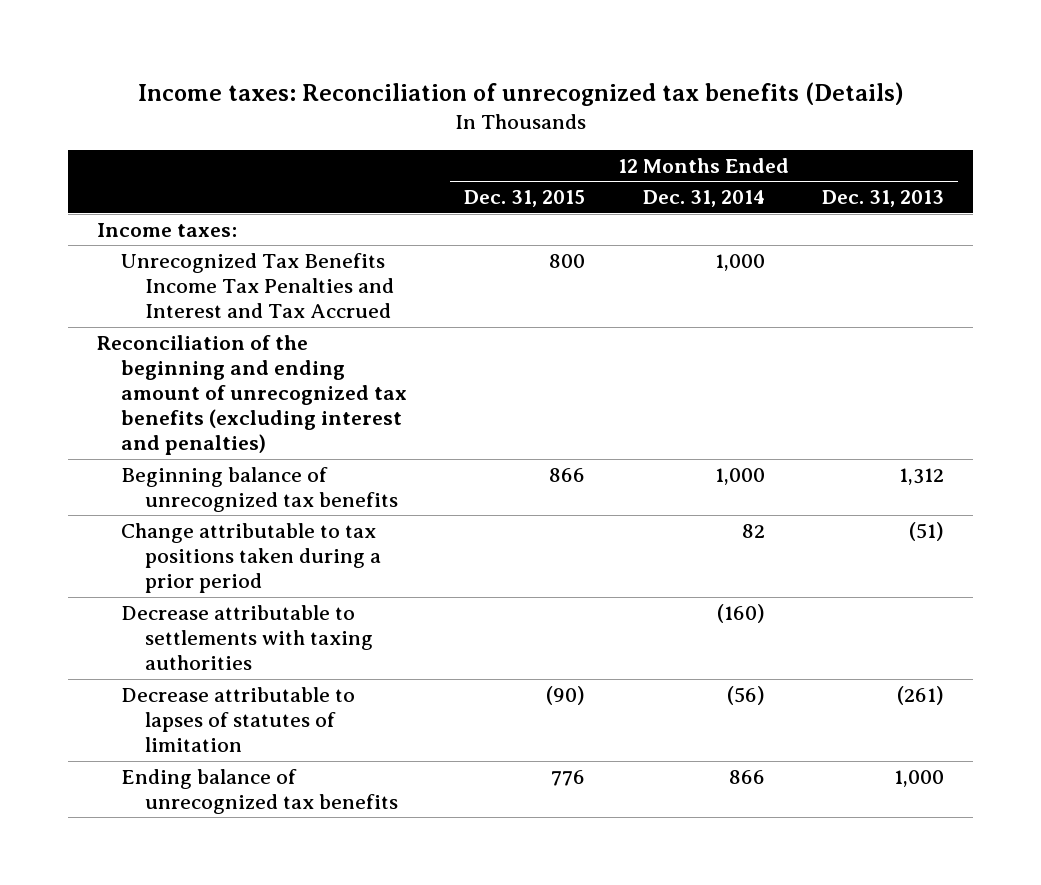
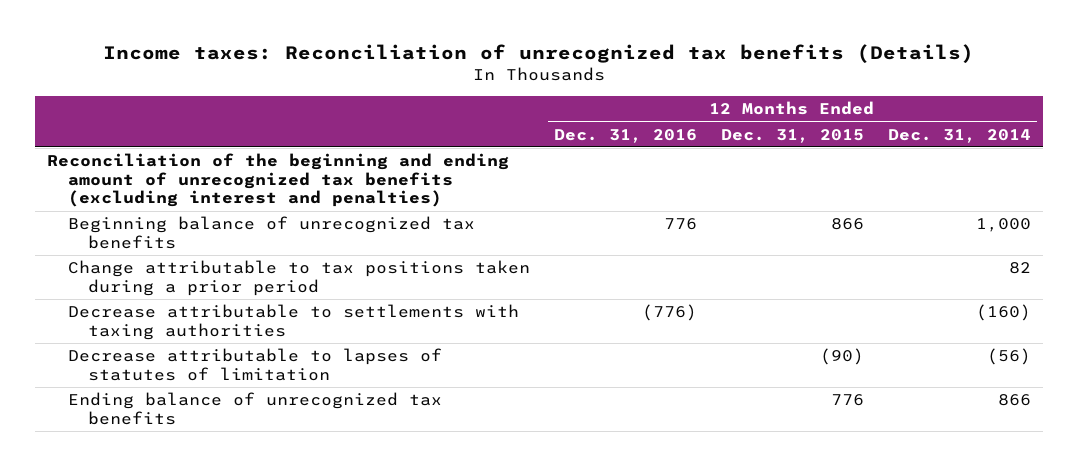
- | 12 Months Ended Dec. 31, 2015 | 12 Months Ended Dec. 31, 2014 | 12 Months Ended Dec. 31, 2013
+ | 12 Months Ended Dec. 31, 2016 | 12 Months Ended Dec. 31, 2015 | 12 Months Ended Dec. 31, 2014
- Income taxes:
- Unrecognized Tax Benefits Income Tax Penalties and Interest and Tax Accrued | 800 | 1,000 |

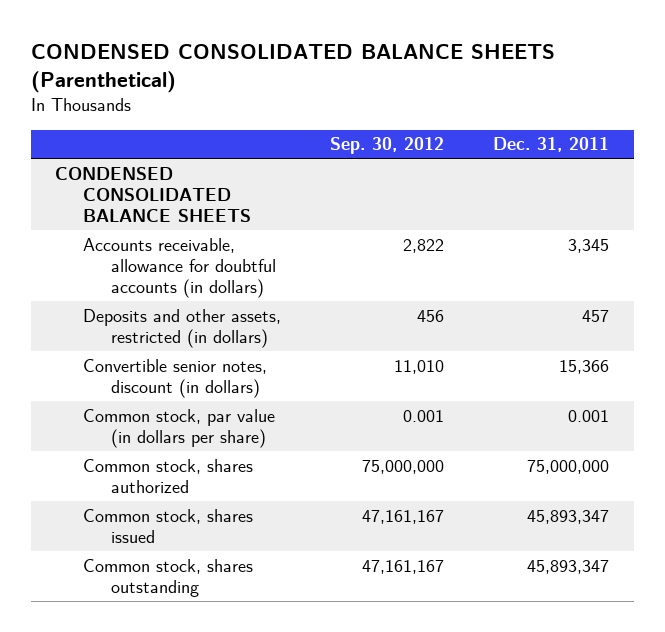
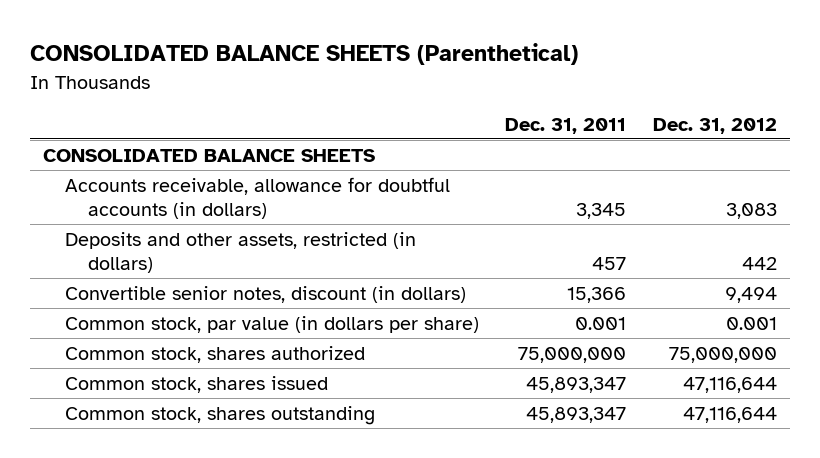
- CONDENSED CONSOLIDATED BALANCE SHEETS (Parenthetical)
+ CONSOLIDATED BALANCE SHEETS (Parenthetical)
- | Sep. 30, 2012 | Dec. 31, 2011
+ | Dec. 31, 2011 | Dec. 31, 2012
- CONDENSED CONSOLIDATED BALANCE SHEETS
+ CONSOLIDATED BALANCE SHEETS

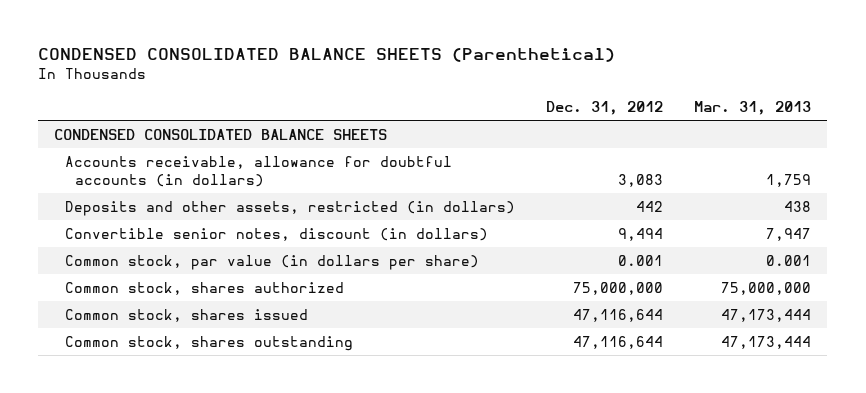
- CONSOLIDATED BALANCE SHEETS (Parenthetical)
+ CONDENSED CONSOLIDATED BALANCE SHEETS (Parenthetical)
- | Dec. 31, 2011 | Dec. 31, 2012
+ | Dec. 31, 2012 | Mar. 31, 2013
- CONSOLIDATED BALANCE SHEETS
+ CONDENSED CONSOLIDATED BALANCE SHEETS

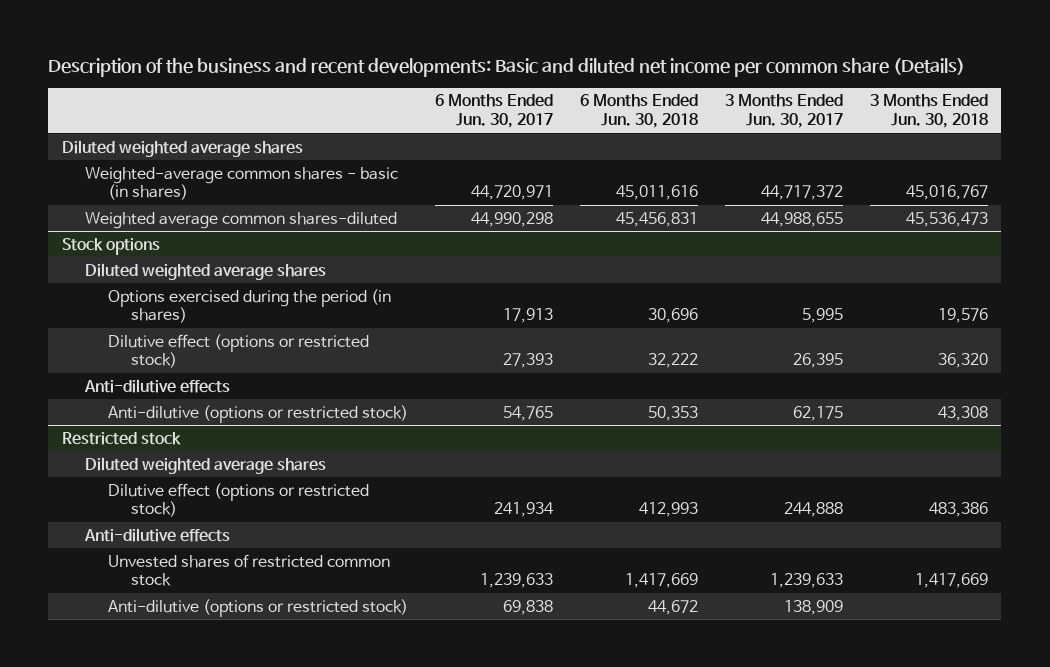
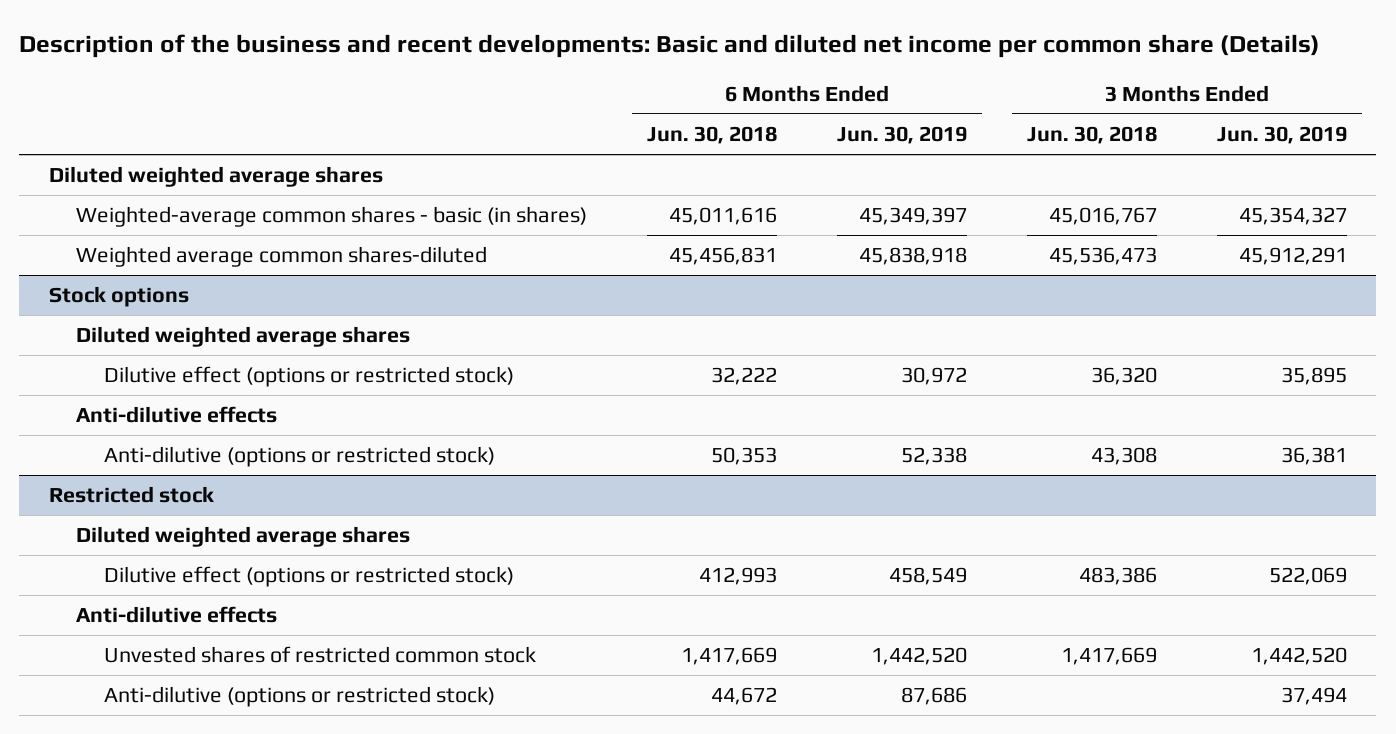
- | 6 Months Ended Jun. 30, 2017 | 6 Months Ended Jun. 30, 2018 | 3 Months Ended Jun. 30, 2017 | 3 Months Ended Jun. 30, 2018
+ | 6 Months Ended Jun. 30, 2018 | 6 Months Ended Jun. 30, 2019 | 3 Months Ended Jun. 30, 2018 | 3 Months Ended Jun. 30, 2019
@ Stock options
- Options exercised during the period (in shares) | 17,913 | 30,696 | 5,995 | 19,576

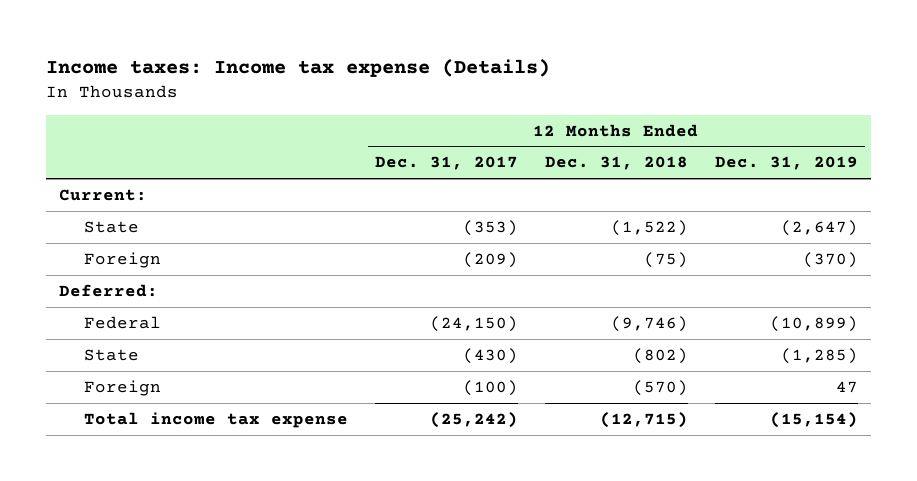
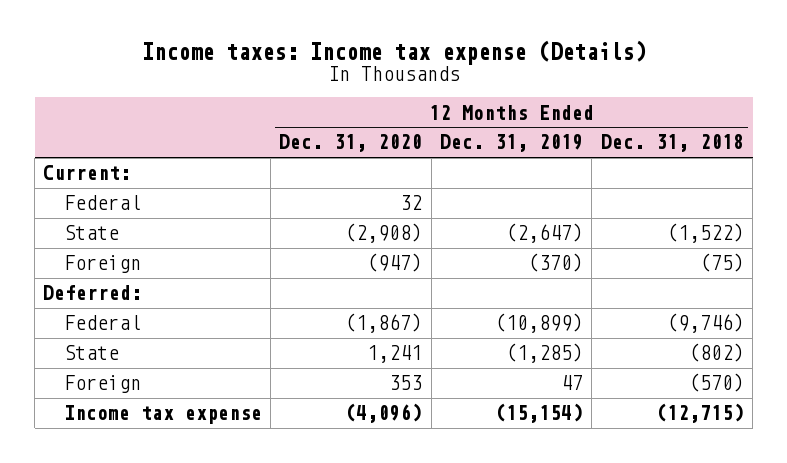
- | 12 Months Ended Dec. 31, 2017 | 12 Months Ended Dec. 31, 2018 | 12 Months Ended Dec. 31, 2019
+ | 12 Months Ended Dec. 31, 2020 | 12 Months Ended Dec. 31, 2019 | 12 Months Ended Dec. 31, 2018
+ Federal | 32 | |
- Total income tax expense | (25,242) | (12,715) | (15,154)
+ Income tax expense | (4,096) | (15,154) | (12,715)

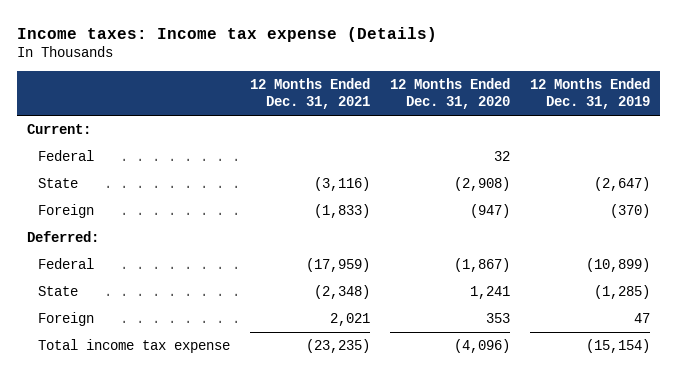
- | 12 Months Ended Dec. 31, 2020 | 12 Months Ended Dec. 31, 2019 | 12 Months Ended Dec. 31, 2018
+ | 12 Months Ended Dec. 31, 2021 | 12 Months Ended Dec. 31, 2020 | 12 Months Ended Dec. 31, 2019
- Income tax expense | (4,096) | (15,154) | (12,715)
+ Total income tax expense | (23,235) | (4,096) | (15,154)

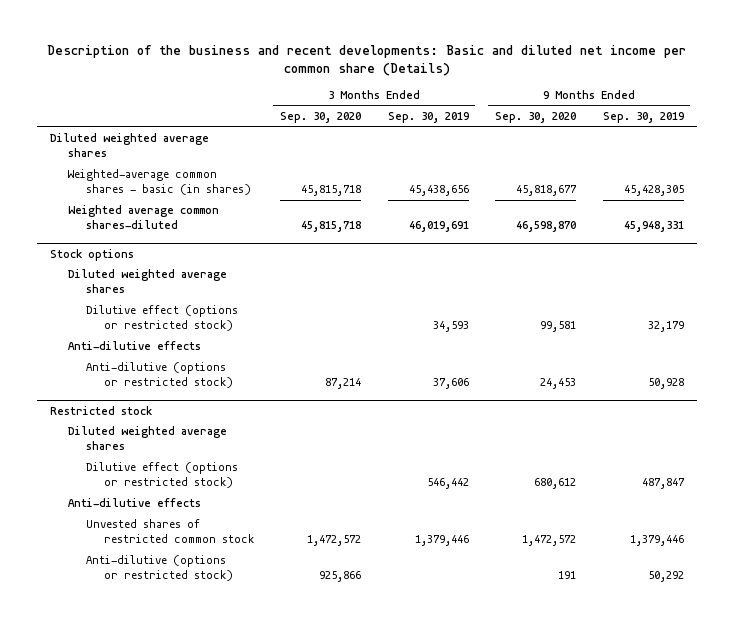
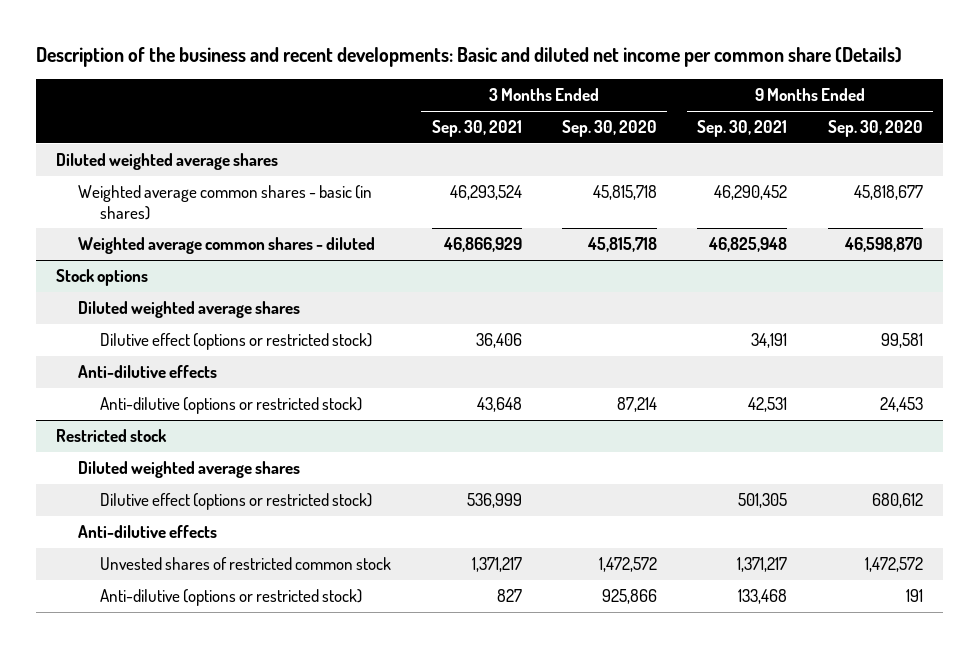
- | 3 Months Ended Sep. 30, 2020 | 3 Months Ended Sep. 30, 2019 | 9 Months Ended Sep. 30, 2020 | 9 Months Ended Sep. 30, 2019
+ | 3 Months Ended Sep. 30, 2021 | 3 Months Ended Sep. 30, 2020 | 9 Months Ended Sep. 30, 2021 | 9 Months Ended Sep. 30, 2020
- Weighted-average common shares - basic (in shares) | 45,815,718 | 45,438,656 | 45,818,677 | 45,428,305
- Weighted average common shares-diluted | 45,815,718 | 46,019,691 | 46,598,870 | 45,948,331
+ Weighted average common shares - basic (in shares) | 46,293,524 | 45,815,718 | 46,290,452 | 45,818,677
+ Weighted average common shares - diluted | 46,866,929 | 45,815,718 | 46,825,948 | 46,598,870

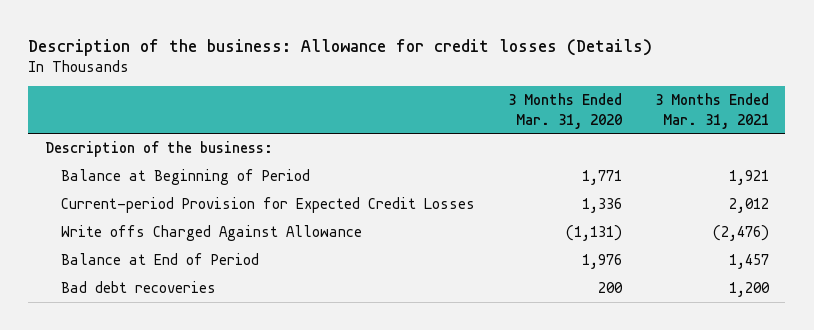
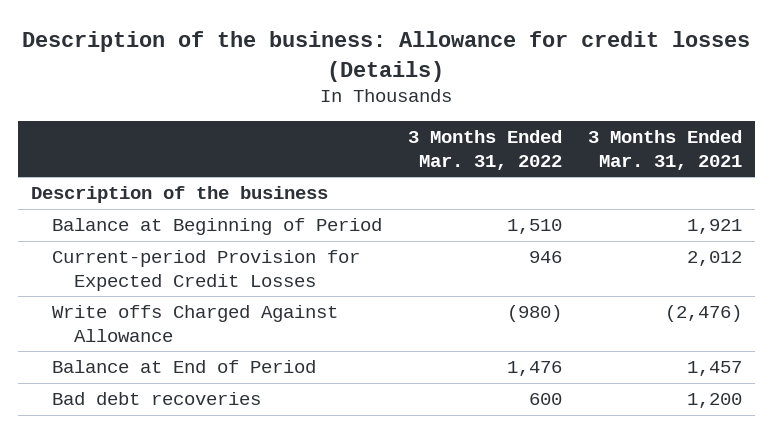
- | 3 Months Ended Mar. 31, 2020 | 3 Months Ended Mar. 31, 2021
+ | 3 Months Ended Mar. 31, 2022 | 3 Months Ended Mar. 31, 2021
- Description of the business:
+ Description of the business

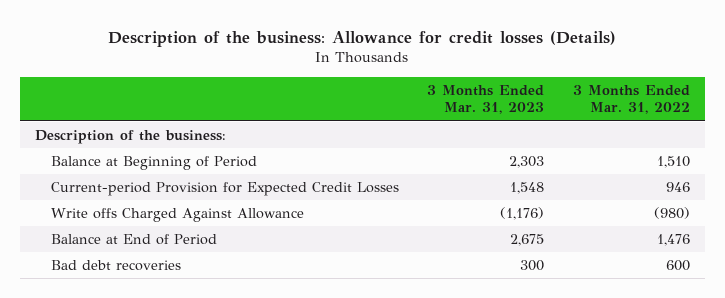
- | 3 Months Ended Mar. 31, 2022 | 3 Months Ended Mar. 31, 2021
+ | 3 Months Ended Mar. 31, 2023 | 3 Months Ended Mar. 31, 2022
- Description of the business
+ Description of the business:

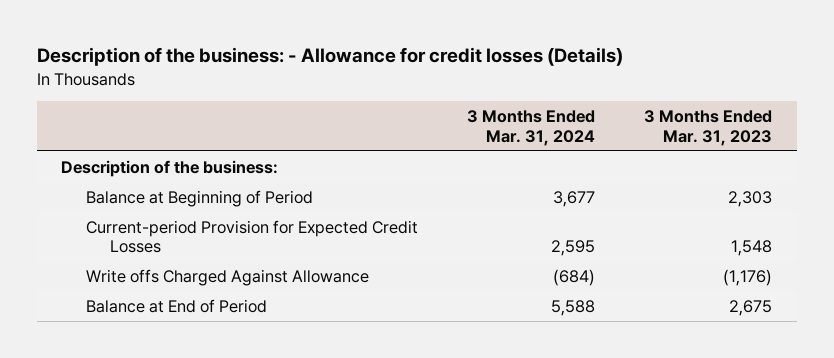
- Description of the business: Allowance for credit losses (Details)
+ Description of the business: - Allowance for credit losses (Details)
- | 3 Months Ended Mar. 31, 2023 | 3 Months Ended Mar. 31, 2022
+ | 3 Months Ended Mar. 31, 2024 | 3 Months Ended Mar. 31, 2023
- Bad debt recoveries | 300 | 600

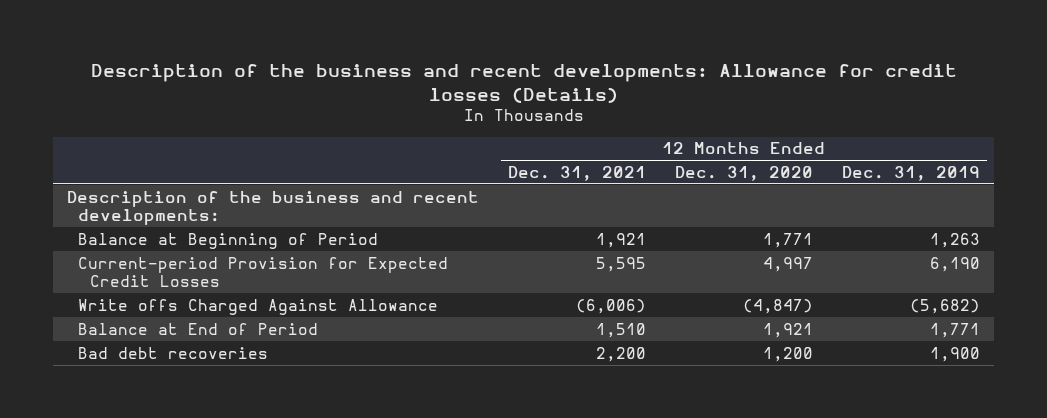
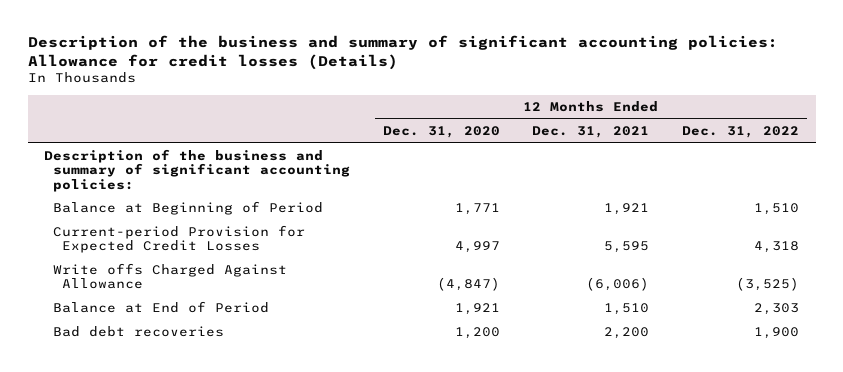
- Description of the business and recent developments: Allowance for credit losses (Details)
+ Description of the business and summary of significant accounting policies: Allowance for credit losses (Details)
- | 12 Months Ended Dec. 31, 2021 | 12 Months Ended Dec. 31, 2020 | 12 Months Ended Dec. 31, 2019
+ | 12 Months Ended Dec. 31, 2020 | 12 Months Ended Dec. 31, 2021 | 12 Months Ended Dec. 31, 2022
- Description of the business and recent developments:
+ Description of the business and summary of significant accounting policies:

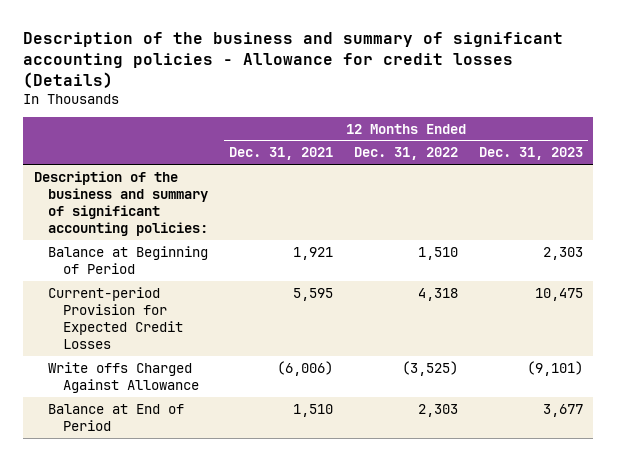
- Description of the business and summary of significant accounting policies: Allowance for credit losses (Details)
+ Description of the business and summary of significant accounting policies - Allowance for credit losses (Details)
- | 12 Months Ended Dec. 31, 2020 | 12 Months Ended Dec. 31, 2021 | 12 Months Ended Dec. 31, 2022
+ | 12 Months Ended Dec. 31, 2021 | 12 Months Ended Dec. 31, 2022 | 12 Months Ended Dec. 31, 2023
- Bad debt recoveries | 1,200 | 2,200 | 1,900

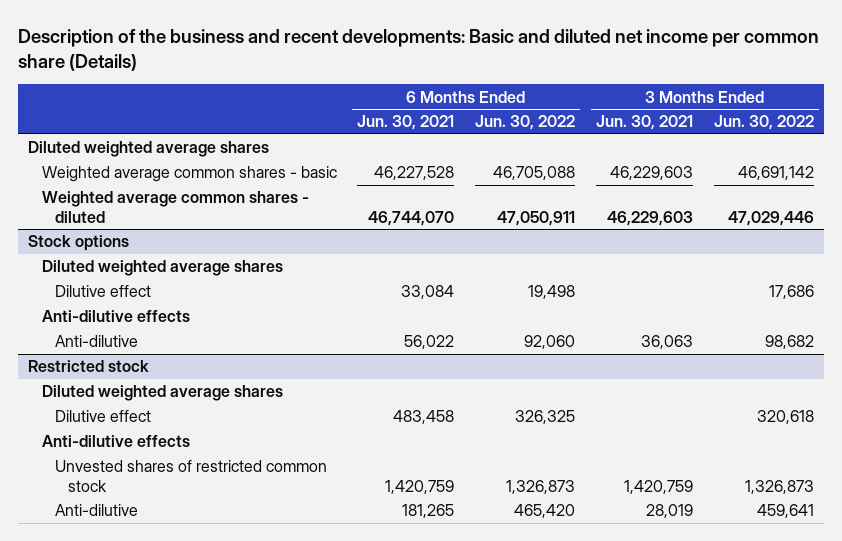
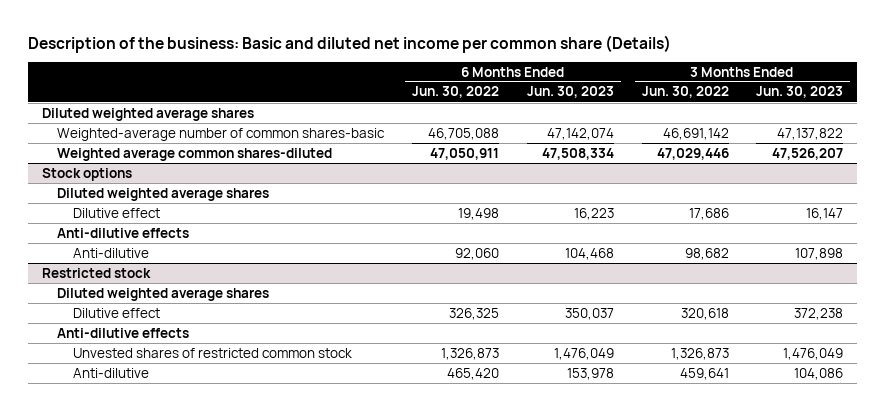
- Description of the business and recent developments: Basic and diluted net income per common share (Details)
+ Description of the business: Basic and diluted net income per common share (Details)
- | 6 Months Ended Jun. 30, 2021 | 6 Months Ended Jun. 30, 2022 | 3 Months Ended Jun. 30, 2021 | 3 Months Ended Jun. 30, 2022
+ | 6 Months Ended Jun. 30, 2022 | 6 Months Ended Jun. 30, 2023 | 3 Months Ended Jun. 30, 2022 | 3 Months Ended Jun. 30, 2023
- Weighted average common shares - basic | 46,227,528 | 46,705,088 | 46,229,603 | 46,691,142
- Weighted average common shares - diluted | 46,744,070 | 47,050,911 | 46,229,603 | 47,029,446
+ Weighted-average number of common shares-basic | 46,705,088 | 47,142,074 | 46,691,142 | 47,137,822
+ Weighted average common shares-diluted | 47,050,911 | 47,508,334 | 47,029,446 | 47,526,207

